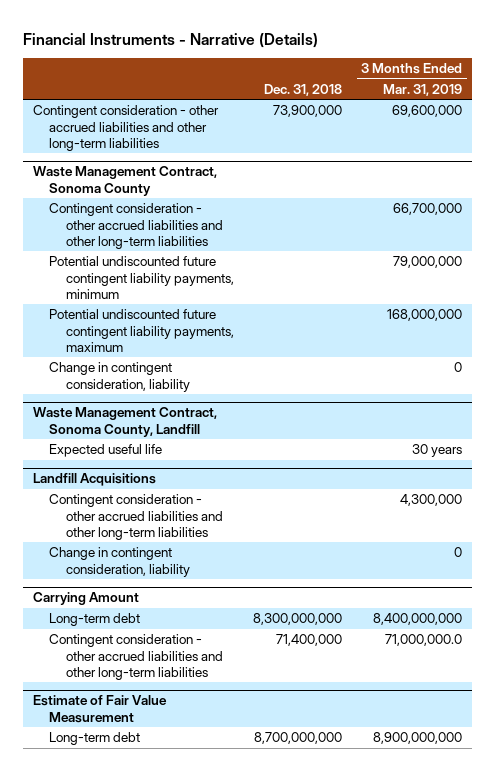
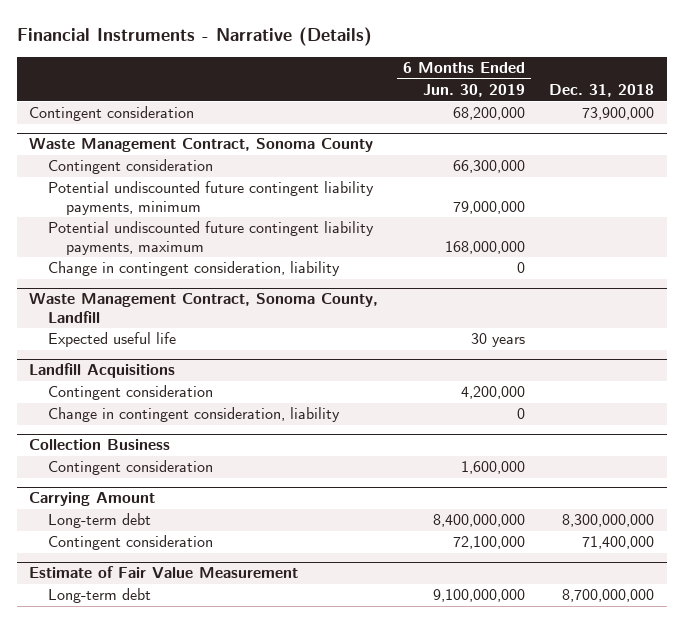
- | Dec. 31, 2018 | 3 Months Ended Mar. 31, 2019
+ | 6 Months Ended Jun. 30, 2019 | Dec. 31, 2018
- Contingent consideration - other accrued liabilities and other long-term liabilities | 73,900,000 | 69,600,000
+ Contingent consideration | 68,200,000 | 73,900,000
@ Waste Management Contract, Sonoma County
- Contingent consideration - other accrued liabilities and other long-term liabilities | | 66,700,000
+ Contingent consideration | 66,300,000 |
@ Landfill Acquisitions
- Contingent consideration - other accrued liabilities and other long-term liabilities | | 4,300,000
+ Contingent consideration | 4,200,000 |
+ Collection Business
+ Contingent consideration | 1,600,000 |
@ Carrying Amount
- Contingent consideration - other accrued liabilities and other long-term liabilities | 71,400,000 | 71,000,000.0
+ Contingent consideration | 72,100,000 | 71,400,000

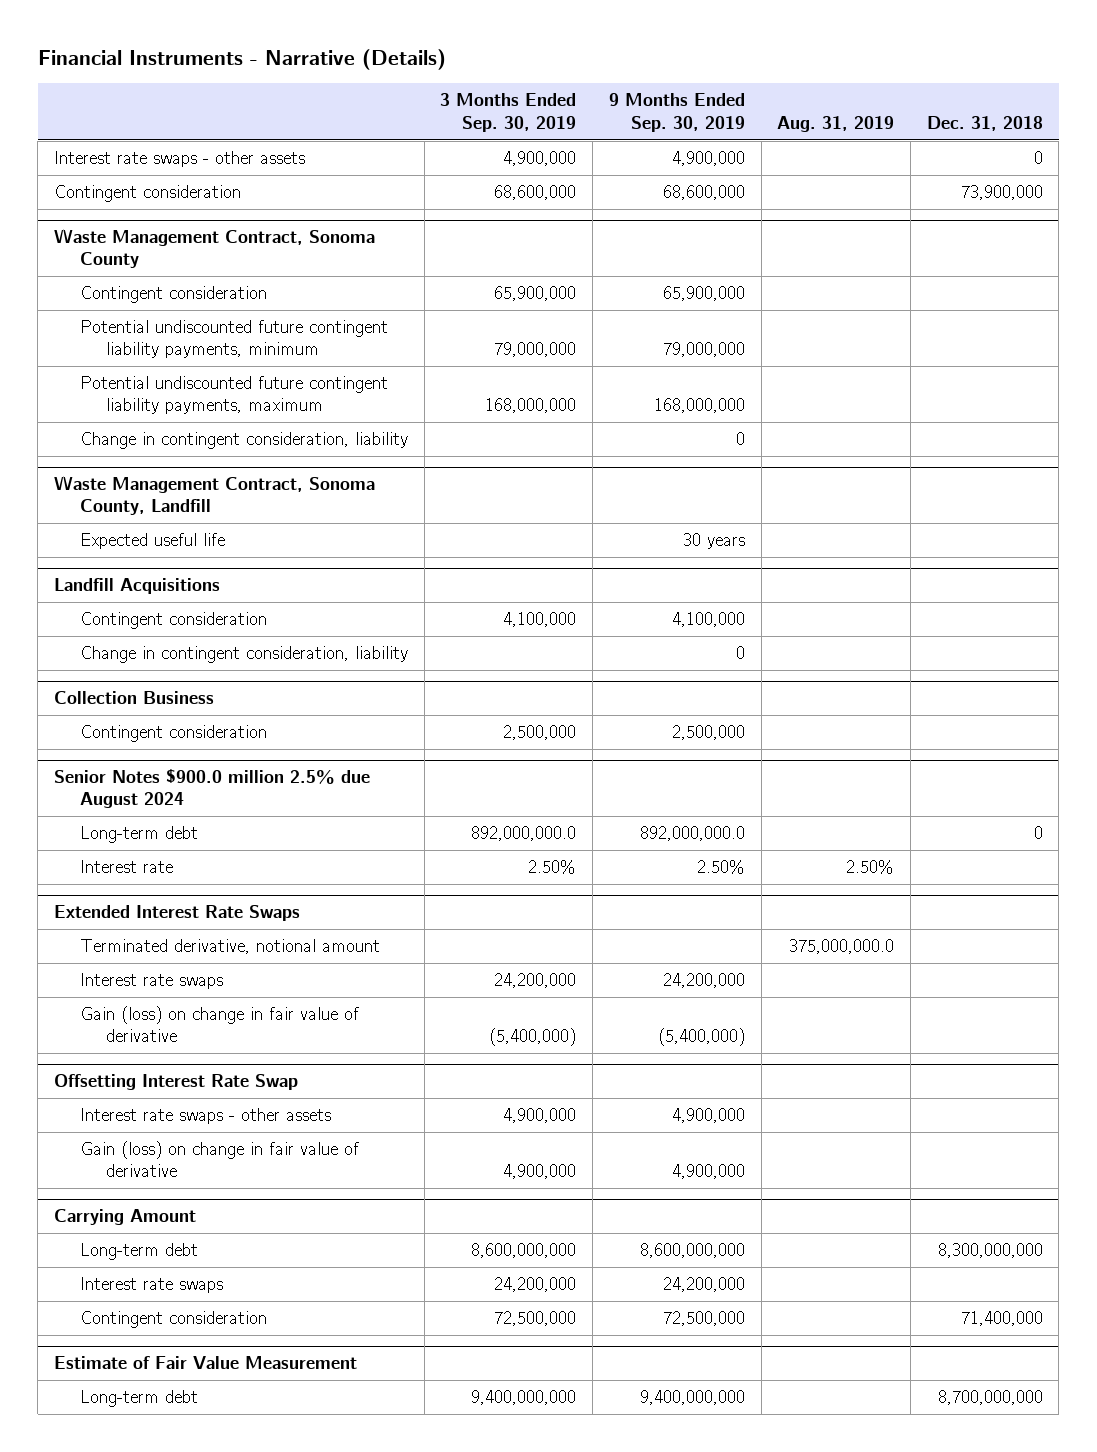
- | 6 Months Ended Jun. 30, 2019 | Dec. 31, 2018
+ | 3 Months Ended Sep. 30, 2019 | 9 Months Ended Sep. 30, 2019 | Aug. 31, 2019 | Dec. 31, 2018
+ Interest rate swaps - other assets | 4,900,000 | 4,900,000 | | 0
+ Senior Notes $900.0 million 2.5% due August 2024
+ Long-term debt | 892,000,000.0 | 892,000,000.0 | | 0
+ Interest rate | 2.50% | 2.50% | 2.50% |
+ Extended Interest Rate Swaps
+ Terminated derivative, notional amount | | | 375,000,000.0 |
+ Interest rate swaps | 24,200,000 | 24,200,000 | |
+ Gain (loss) on change in fair value of derivative | (5,400,000) | (5,400,000) | |
+ Offsetting Interest Rate Swap
+ Interest rate swaps - other assets | 4,900,000 | 4,900,000 | |
+ Gain (loss) on change in fair value of derivative | 4,900,000 | 4,900,000 | |
@ Carrying Amount
+ Interest rate swaps | 24,200,000 | 24,200,000 | |

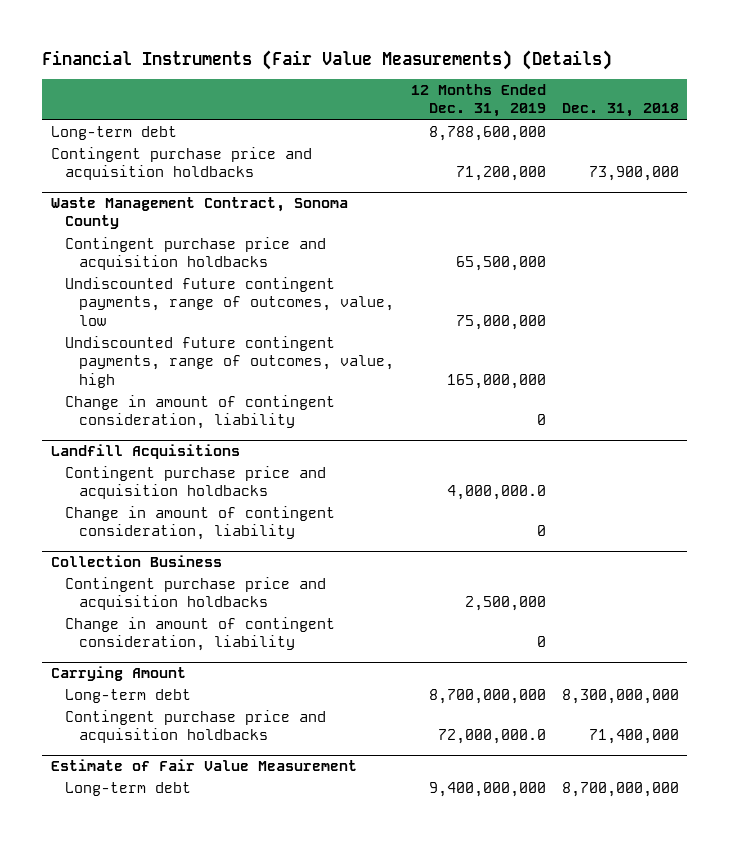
- Financial Instruments - Narrative (Details)
+ Financial Instruments (Fair Value Measurements) (Details)
- | 3 Months Ended Sep. 30, 2019 | 9 Months Ended Sep. 30, 2019 | Aug. 31, 2019 | Dec. 31, 2018
+ | 12 Months Ended Dec. 31, 2019 | Dec. 31, 2018
- Interest rate swaps - other assets | 4,900,000 | 4,900,000 | | 0
- Contingent consideration | 68,600,000 | 68,600,000 | | 73,900,000
+ Long-term debt | 8,788,600,000 |
+ Contingent purchase price and acquisition holdbacks | 71,200,000 | 73,900,000
@ Waste Management Contract, Sonoma County
- Contingent consideration | 65,900,000 | 65,900,000 | |
- Potential undiscounted future contingent liability payments, minimum | 79,000,000 | 79,000,000 | |
- Potential undiscounted future contingent liability payments, maximum | 168,000,000 | 168,000,000 | |
- Change in contingent consideration, liability | | 0 | |
- Waste Management Contract, Sonoma County, Landfill
- Expected useful life | | 30 years | |
@ Waste Management Contract, Sonoma County
+ Contingent purchase price and acquisition holdbacks | 65,500,000 |
+ Undiscounted future contingent payments, range of outcomes, value, low | 75,000,000 |
+ Undiscounted future contingent payments, range of outcomes, value, high | 165,000,000 |
+ Change in amount of contingent consideration, liability | 0 |
@ Landfill Acquisitions
- Contingent consideration | 4,100,000 | 4,100,000 | |
- Change in contingent consideration, liability | | 0 | |
+ Contingent purchase price and acquisition holdbacks | 4,000,000.0 |
+ Change in amount of contingent consideration, liability | 0 |
@ Collection Business
- Contingent consideration | 2,500,000 | 2,500,000 | |
- Senior Notes $900.0 million 2.5% due August 2024
- Long-term debt | 892,000,000.0 | 892,000,000.0 | | 0
- Interest rate | 2.50% | 2.50% | 2.50% |
- Extended Interest Rate Swaps
- Terminated derivative, notional amount | | | 375,000,000.0 |
- Interest rate swaps | 24,200,000 | 24,200,000 | |
- Gain (loss) on change in fair value of derivative | (5,400,000) | (5,400,000) | |
- Offsetting Interest Rate Swap
- Interest rate swaps - other assets | 4,900,000 | 4,900,000 | |
- Gain (loss) on change in fair value of derivative | 4,900,000 | 4,900,000 | |
@ Collection Business
+ Contingent purchase price and acquisition holdbacks | 2,500,000 |
+ Change in amount of contingent consideration, liability | 0 |
@ Carrying Amount
- Interest rate swaps | 24,200,000 | 24,200,000 | |
- Contingent consideration | 72,500,000 | 72,500,000 | | 71,400,000
+ Contingent purchase price and acquisition holdbacks | 72,000,000.0 | 71,400,000

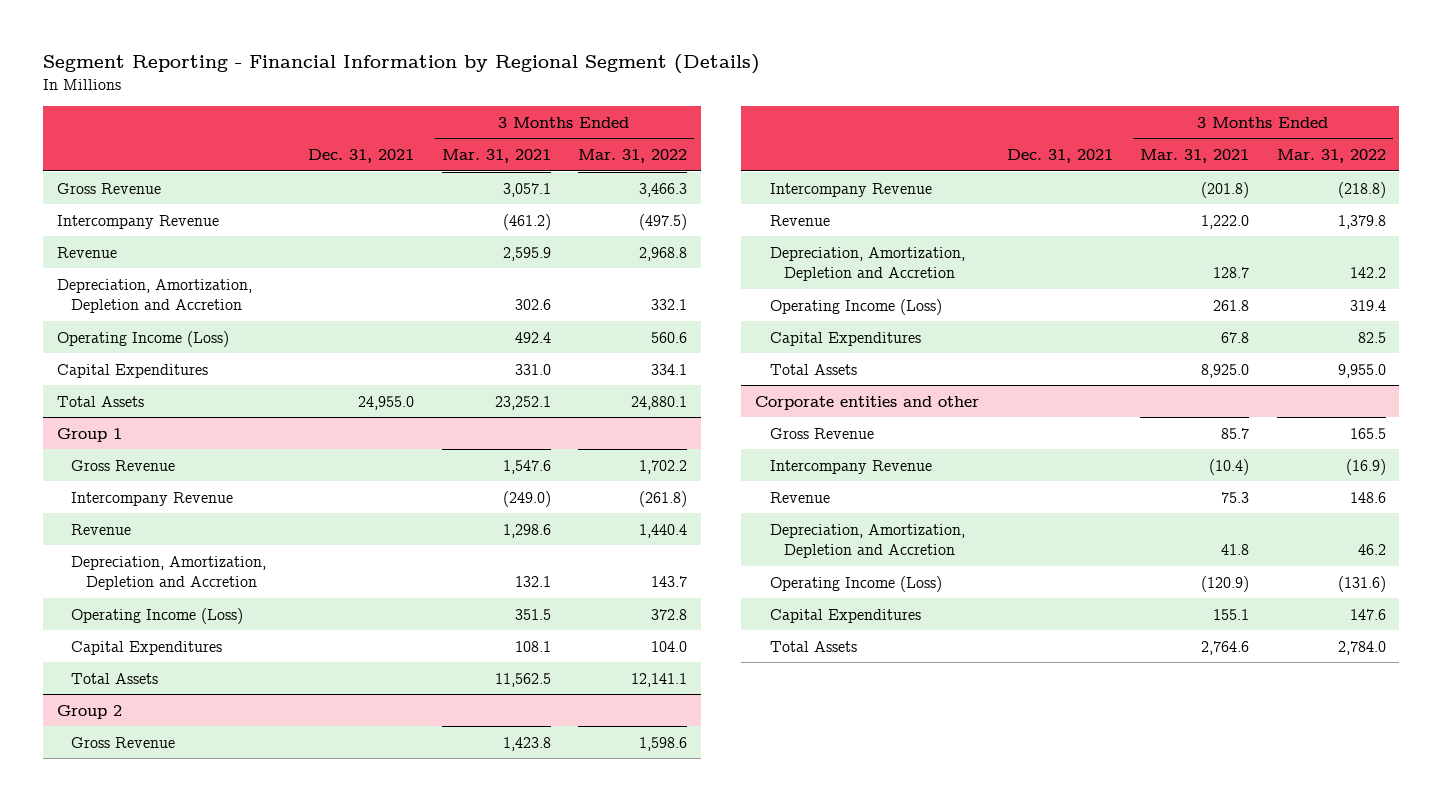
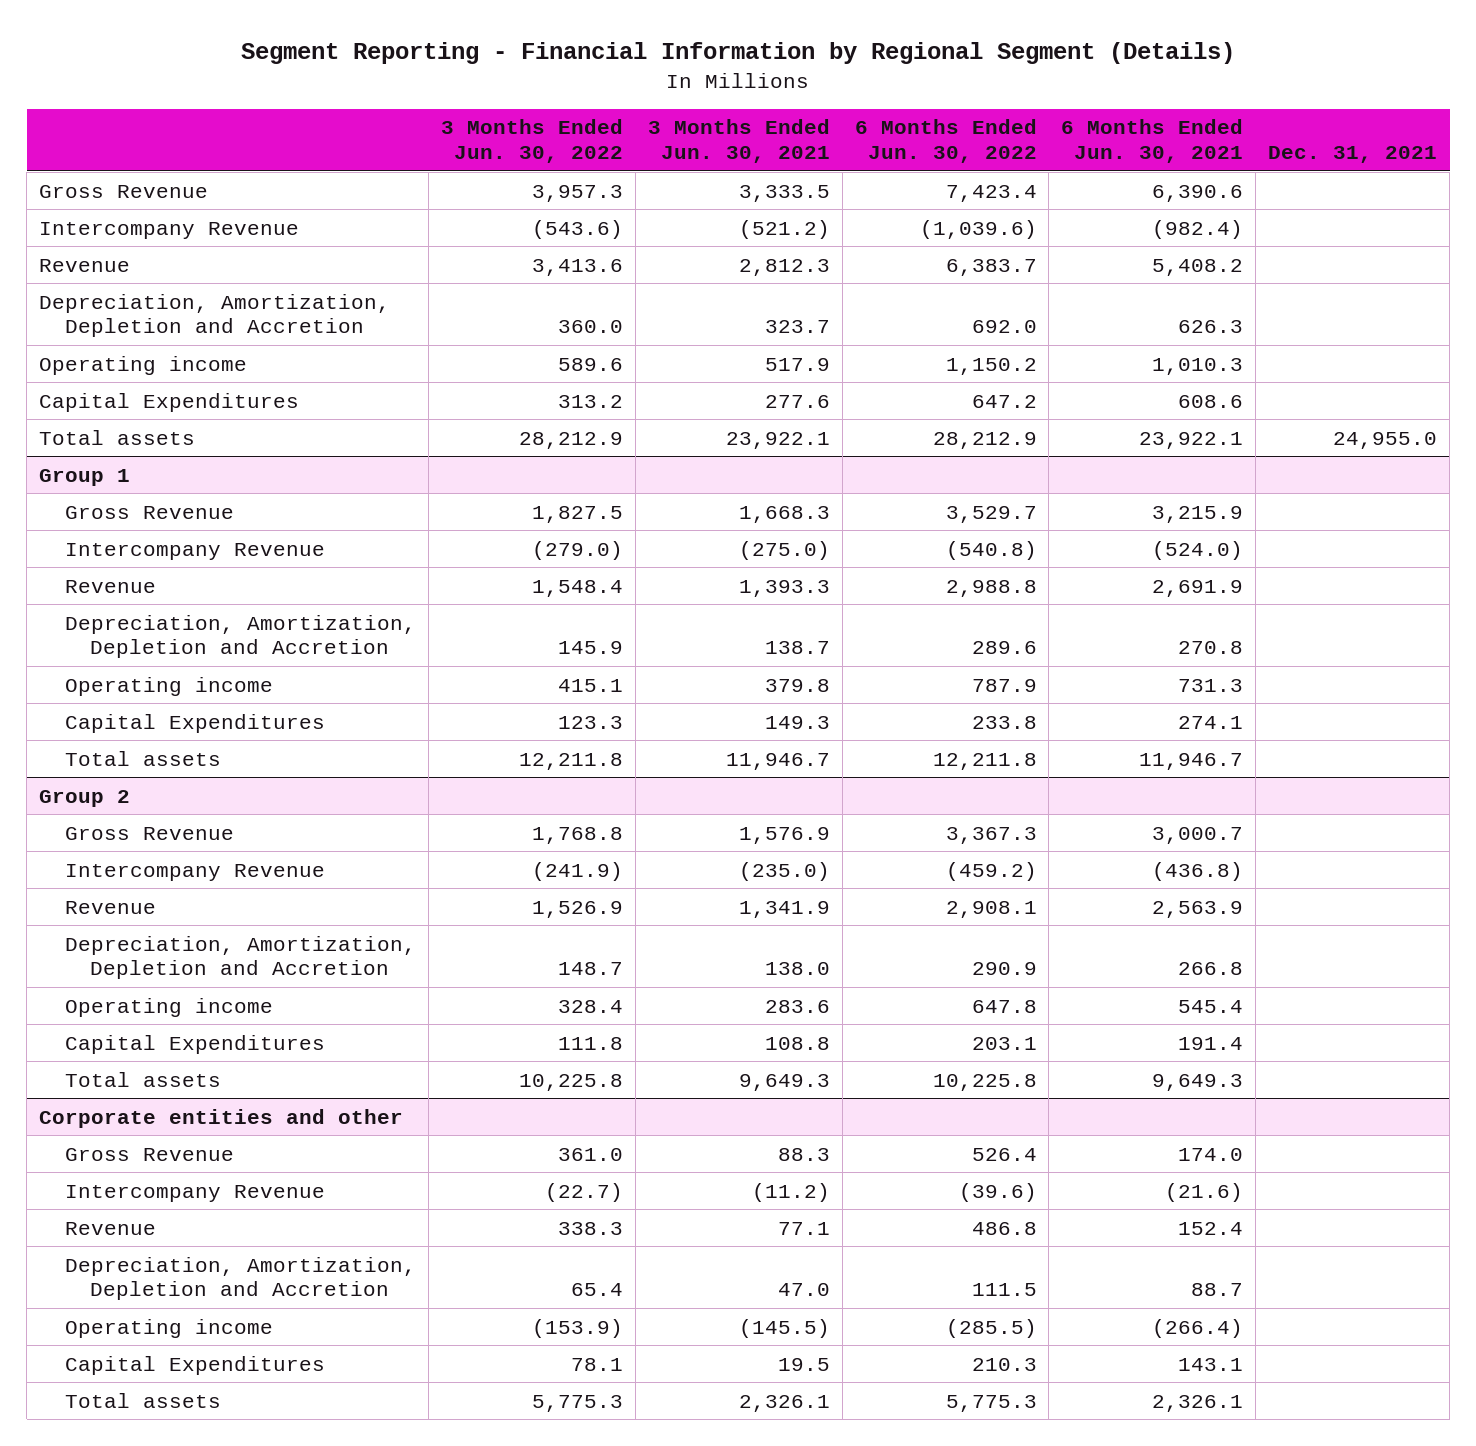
- | Dec. 31, 2021 | 3 Months Ended Mar. 31, 2021 | 3 Months Ended Mar. 31, 2022
+ | 3 Months Ended Jun. 30, 2022 | 3 Months Ended Jun. 30, 2021 | 6 Months Ended Jun. 30, 2022 | 6 Months Ended Jun. 30, 2021 | Dec. 31, 2021
- Operating Income (Loss) | | 492.4 | 560.6
+ Operating income | 589.6 | 517.9 | 1,150.2 | 1,010.3 |
- Total Assets | 24,955.0 | 23,252.1 | 24,880.1
+ Total assets | 28,212.9 | 23,922.1 | 28,212.9 | 23,922.1 | 24,955.0
@ Group 1
- Operating Income (Loss) | | 351.5 | 372.8
+ Operating income | 415.1 | 379.8 | 787.9 | 731.3 |
- Total Assets | | 11,562.5 | 12,141.1
+ Total assets | 12,211.8 | 11,946.7 | 12,211.8 | 11,946.7 |
@ Group 2
- Operating Income (Loss) | | 261.8 | 319.4
+ Operating income | 328.4 | 283.6 | 647.8 | 545.4 |
- Total Assets | | 8,925.0 | 9,955.0
+ Total assets | 10,225.8 | 9,649.3 | 10,225.8 | 9,649.3 |
@ Corporate entities and other
- Operating Income (Loss) | | (120.9) | (131.6)
+ Operating income | (153.9) | (145.5) | (285.5) | (266.4) |
- Total Assets | | 2,764.6 | 2,784.0
+ Total assets | 5,775.3 | 2,326.1 | 5,775.3 | 2,326.1 |

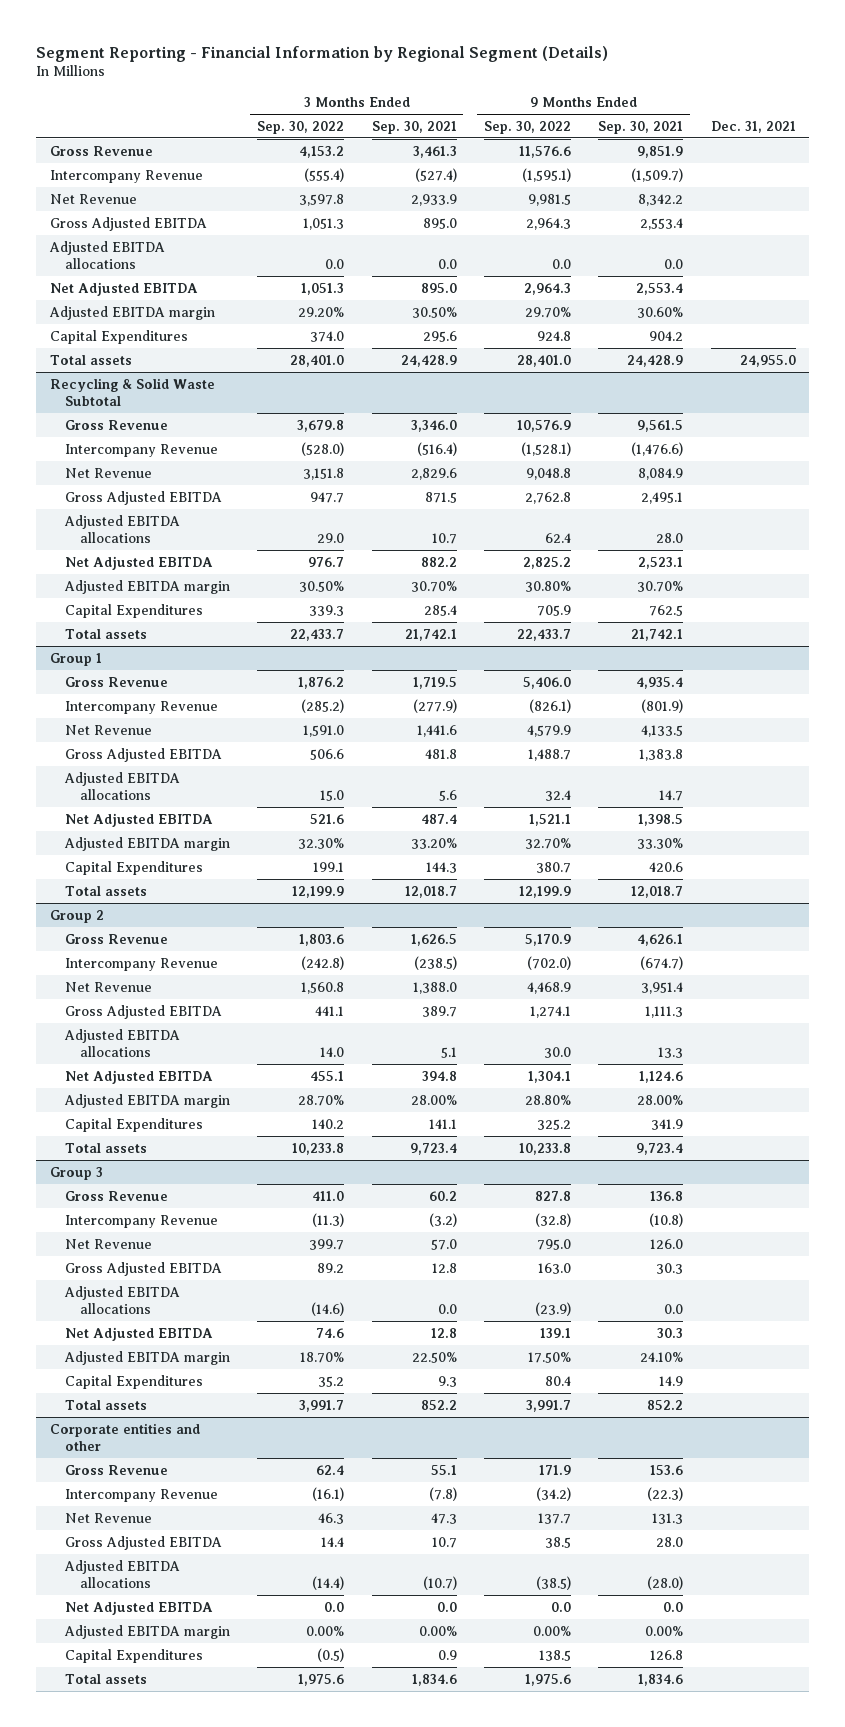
- | 3 Months Ended Jun. 30, 2022 | 3 Months Ended Jun. 30, 2021 | 6 Months Ended Jun. 30, 2022 | 6 Months Ended Jun. 30, 2021 | Dec. 31, 2021
+ | 3 Months Ended Sep. 30, 2022 | 3 Months Ended Sep. 30, 2021 | 9 Months Ended Sep. 30, 2022 | 9 Months Ended Sep. 30, 2021 | Dec. 31, 2021
- Revenue | 3,413.6 | 2,812.3 | 6,383.7 | 5,408.2 |
- Depreciation, Amortization, Depletion and Accretion | 360.0 | 323.7 | 692.0 | 626.3 |
- Operating income | 589.6 | 517.9 | 1,150.2 | 1,010.3 |
+ Net Revenue | 3,597.8 | 2,933.9 | 9,981.5 | 8,342.2 |
+ Gross Adjusted EBITDA | 1,051.3 | 895.0 | 2,964.3 | 2,553.4 |
+ Adjusted EBITDA allocations | 0.0 | 0.0 | 0.0 | 0.0 |
+ Net Adjusted EBITDA | 1,051.3 | 895.0 | 2,964.3 | 2,553.4 |
+ Adjusted EBITDA margin | 29.20% | 30.50% | 29.70% | 30.60% |
+ Recycling & Solid Waste Subtotal
+ Gross Revenue | 3,679.8 | 3,346.0 | 10,576.9 | 9,561.5 |
+ Intercompany Revenue | (528.0) | (516.4) | (1,528.1) | (1,476.6) |
+ Net Revenue | 3,151.8 | 2,829.6 | 9,048.8 | 8,084.9 |
+ Gross Adjusted EBITDA | 947.7 | 871.5 | 2,762.8 | 2,495.1 |
+ Adjusted EBITDA allocations | 29.0 | 10.7 | 62.4 | 28.0 |
+ Net Adjusted EBITDA | 976.7 | 882.2 | 2,825.2 | 2,523.1 |
+ Adjusted EBITDA margin | 30.50% | 30.70% | 30.80% | 30.70% |
+ Capital Expenditures | 339.3 | 285.4 | 705.9 | 762.5 |
+ Total assets | 22,433.7 | 21,742.1 | 22,433.7 | 21,742.1 |
@ Group 1
- Revenue | 1,548.4 | 1,393.3 | 2,988.8 | 2,691.9 |
- Depreciation, Amortization, Depletion and Accretion | 145.9 | 138.7 | 289.6 | 270.8 |
- Operating income | 415.1 | 379.8 | 787.9 | 731.3 |
+ Net Revenue | 1,591.0 | 1,441.6 | 4,579.9 | 4,133.5 |
+ Gross Adjusted EBITDA | 506.6 | 481.8 | 1,488.7 | 1,383.8 |
+ Adjusted EBITDA allocations | 15.0 | 5.6 | 32.4 | 14.7 |
+ Net Adjusted EBITDA | 521.6 | 487.4 | 1,521.1 | 1,398.5 |
+ Adjusted EBITDA margin | 32.30% | 33.20% | 32.70% | 33.30% |
@ Group 2
- Revenue | 1,526.9 | 1,341.9 | 2,908.1 | 2,563.9 |
- Depreciation, Amortization, Depletion and Accretion | 148.7 | 138.0 | 290.9 | 266.8 |
- Operating income | 328.4 | 283.6 | 647.8 | 545.4 |
+ Net Revenue | 1,560.8 | 1,388.0 | 4,468.9 | 3,951.4 |
+ Gross Adjusted EBITDA | 441.1 | 389.7 | 1,274.1 | 1,111.3 |
+ Adjusted EBITDA allocations | 14.0 | 5.1 | 30.0 | 13.3 |
+ Net Adjusted EBITDA | 455.1 | 394.8 | 1,304.1 | 1,124.6 |
+ Adjusted EBITDA margin | 28.70% | 28.00% | 28.80% | 28.00% |
+ Group 3
+ Gross Revenue | 411.0 | 60.2 | 827.8 | 136.8 |
+ Intercompany Revenue | (11.3) | (3.2) | (32.8) | (10.8) |
+ Net Revenue | 399.7 | 57.0 | 795.0 | 126.0 |
+ Gross Adjusted EBITDA | 89.2 | 12.8 | 163.0 | 30.3 |
+ Adjusted EBITDA allocations | (14.6) | 0.0 | (23.9) | 0.0 |
+ Net Adjusted EBITDA | 74.6 | 12.8 | 139.1 | 30.3 |
+ Adjusted EBITDA margin | 18.70% | 22.50% | 17.50% | 24.10% |
+ Capital Expenditures | 35.2 | 9.3 | 80.4 | 14.9 |
+ Total assets | 3,991.7 | 852.2 | 3,991.7 | 852.2 |
@ Corporate entities and other
- Revenue | 338.3 | 77.1 | 486.8 | 152.4 |
- Depreciation, Amortization, Depletion and Accretion | 65.4 | 47.0 | 111.5 | 88.7 |
- Operating income | (153.9) | (145.5) | (285.5) | (266.4) |
+ Net Revenue | 46.3 | 47.3 | 137.7 | 131.3 |
+ Gross Adjusted EBITDA | 14.4 | 10.7 | 38.5 | 28.0 |
+ Adjusted EBITDA allocations | (14.4) | (10.7) | (38.5) | (28.0) |
+ Net Adjusted EBITDA | 0.0 | 0.0 | 0.0 | 0.0 |
+ Adjusted EBITDA margin | 0.00% | 0.00% | 0.00% | 0.00% |

